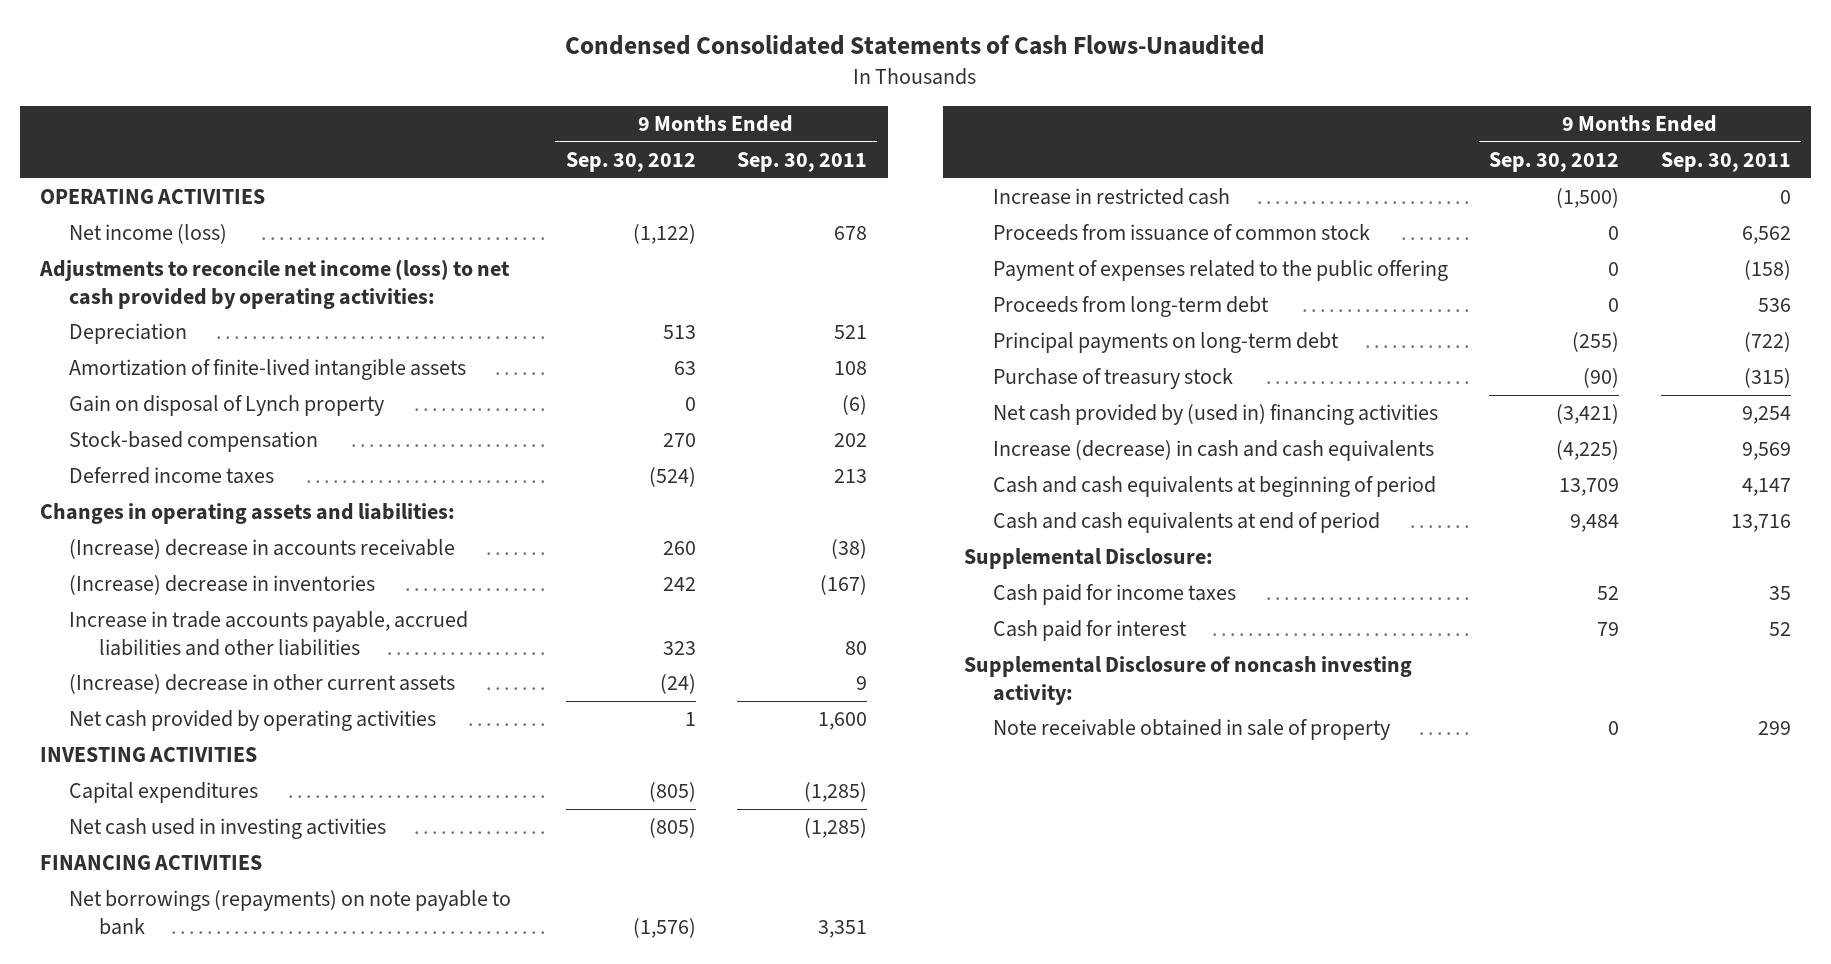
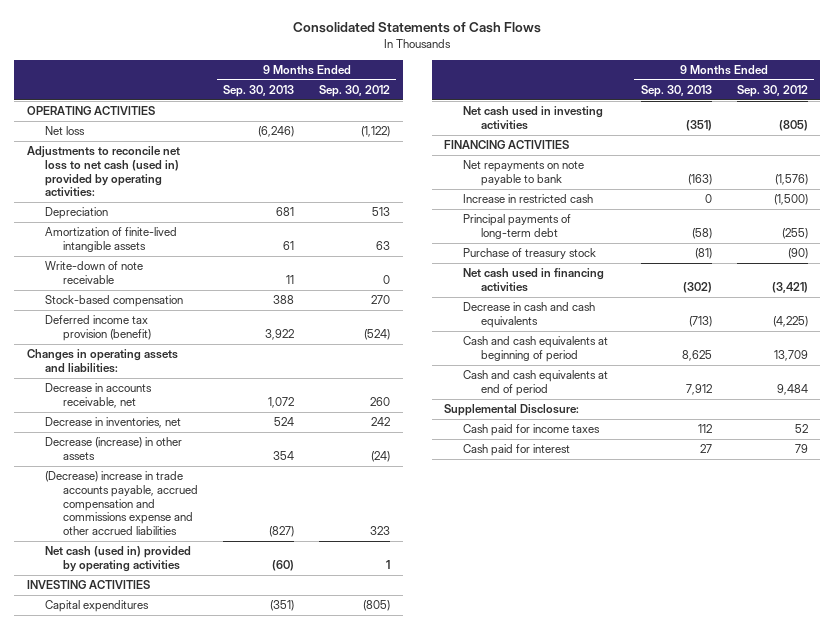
- Condensed Consolidated Statements of Cash Flows-Unaudited
+ Consolidated Statements of Cash Flows
- | 9 Months Ended Sep. 30, 2012 | 9 Months Ended Sep. 30, 2011
+ | 9 Months Ended Sep. 30, 2013 | 9 Months Ended Sep. 30, 2012
- Net income (loss) | (1,122) | 678
- Adjustments to reconcile net income (loss) to net cash provided by operating activities:
+ Net loss | (6,246) | (1,122)
+ Adjustments to reconcile net loss to net cash (used in) provided by operating activities:
- Gain on disposal of Lynch property | 0 | (6)
+ Write-down of note receivable | 11 | 0
- Deferred income taxes | (524) | 213
+ Deferred income tax provision (benefit) | 3,922 | (524)
- (Increase) decrease in accounts receivable | 260 | (38)
- (Increase) decrease in inventories | 242 | (167)
- Increase in trade accounts payable, accrued liabilities and other liabilities | 323 | 80
- (Increase) decrease in other current assets | (24) | 9
- Net cash provided by operating activities | 1 | 1,600
+ Decrease in accounts receivable, net | 1,072 | 260
+ Decrease in inventories, net | 524 | 242
+ Decrease (increase) in other assets | 354 | (24)
+ (Decrease) increase in trade accounts payable, accrued compensation and commissions expense and other accrued liabilities | (827) | 323
+ Net cash (used in) provided by operating activities | (60) | 1
- Net borrowings (repayments) on note payable to bank | (1,576) | 3,351
+ Net repayments on note payable to bank | (163) | (1,576)
- Proceeds from issuance of common stock | 0 | 6,562
- Payment of expenses related to the public offering | 0 | (158)
- Proceeds from long-term debt | 0 | 536
- Principal payments on long-term debt | (255) | (722)
+ Principal payments of long-term debt | (58) | (255)
- Net cash provided by (used in) financing activities | (3,421) | 9,254
- Increase (decrease) in cash and cash equivalents | (4,225) | 9,569
+ Net cash used in financing activities | (302) | (3,421)
+ Decrease in cash and cash equivalents | (713) | (4,225)
- Supplemental Disclosure of noncash investing activity:
- Note receivable obtained in sale of property | 0 | 299

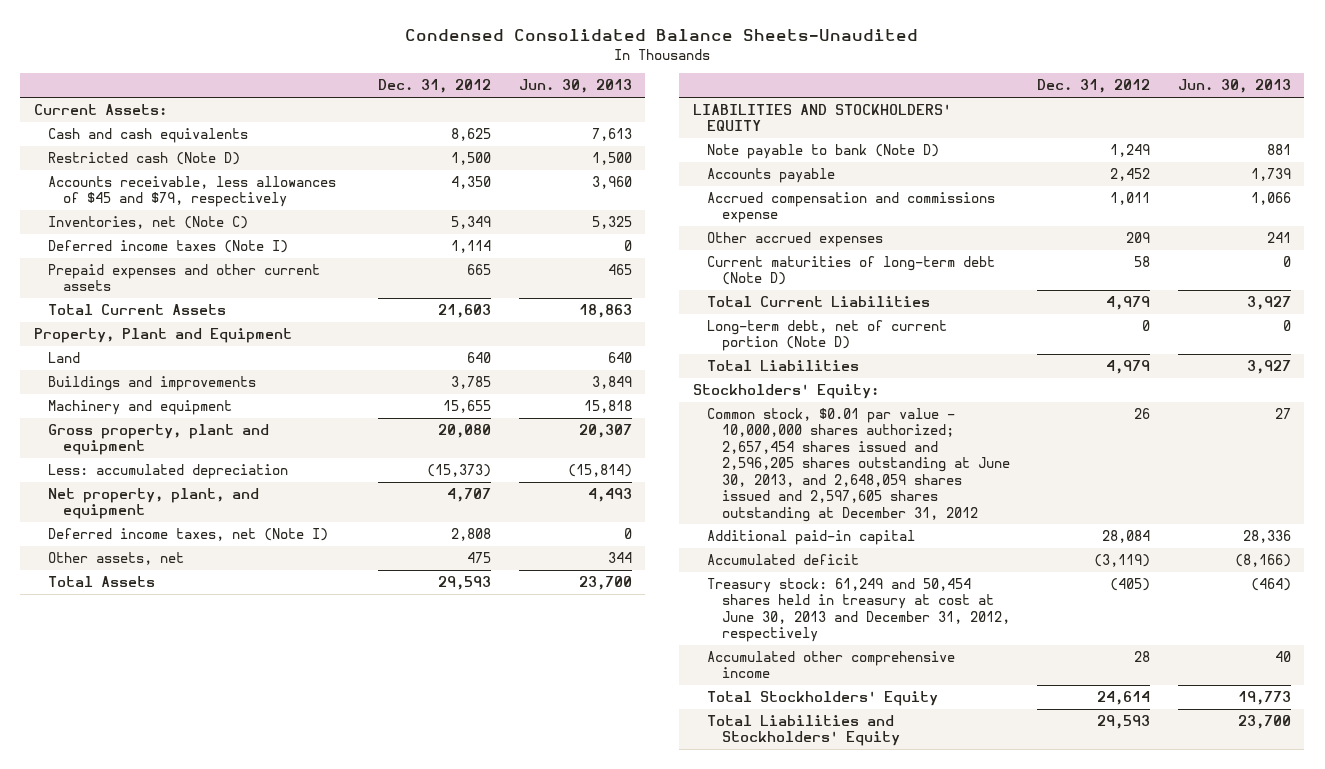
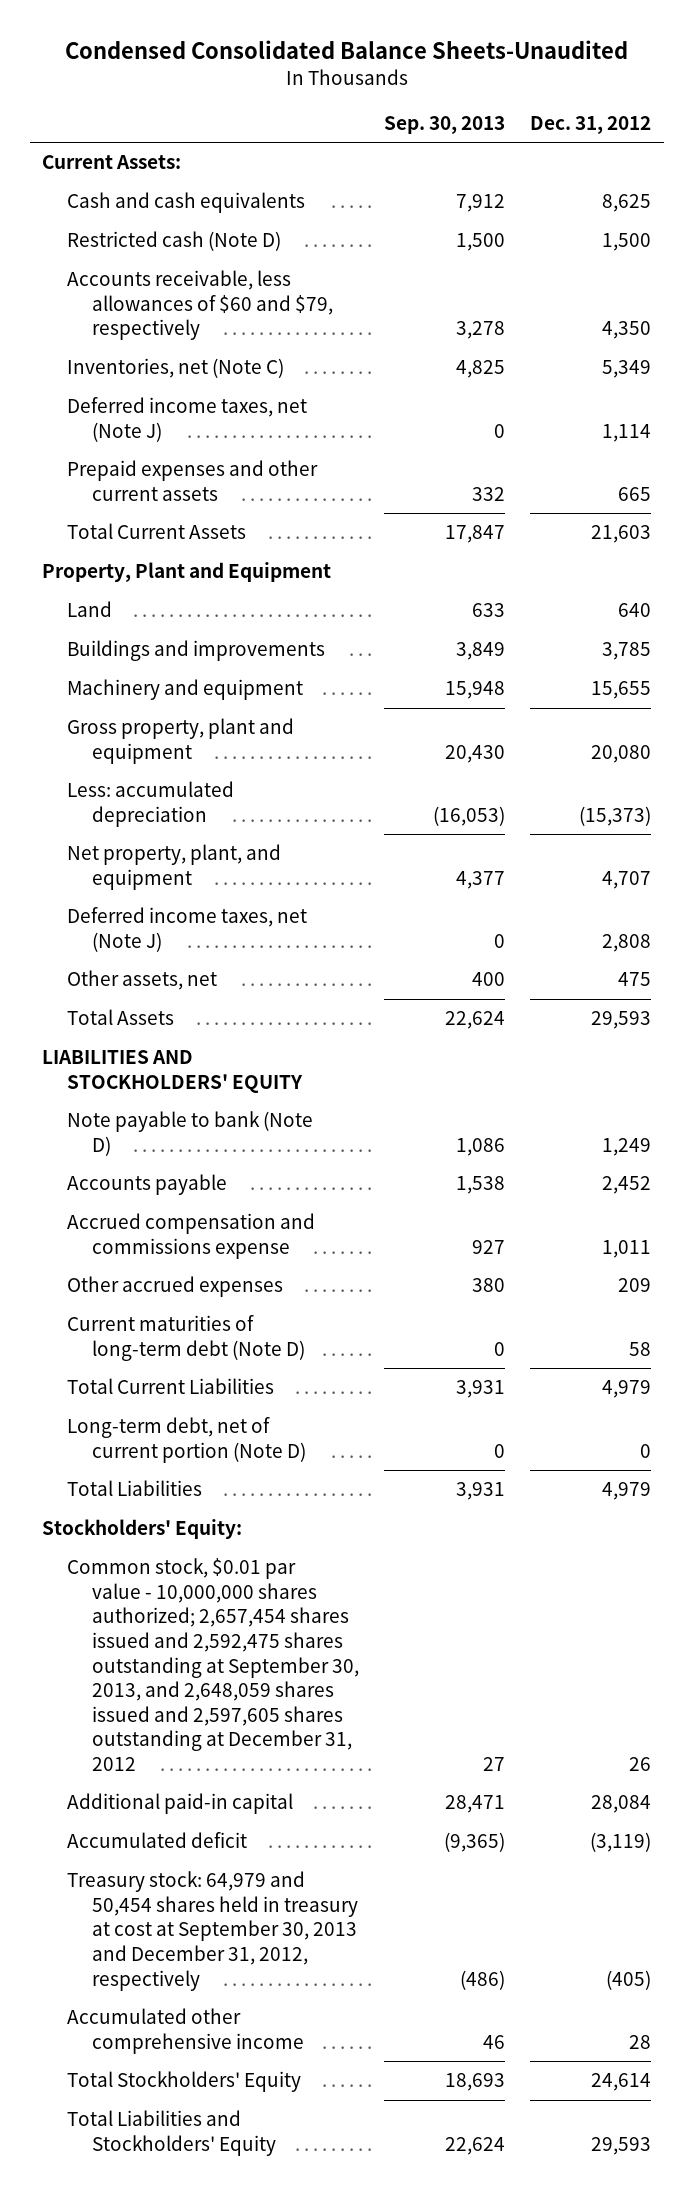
- | Dec. 31, 2012 | Jun. 30, 2013
+ | Sep. 30, 2013 | Dec. 31, 2012
- Accounts receivable, less allowances of $45 and $79, respectively | 4,350 | 3,960
+ Accounts receivable, less allowances of $60 and $79, respectively | 3,278 | 4,350
- Deferred income taxes (Note I) | 1,114 | 0
+ Deferred income taxes, net (Note J) | 0 | 1,114
- Deferred income taxes, net (Note I) | 2,808 | 0
+ Deferred income taxes, net (Note J) | 0 | 2,808
- Common stock, $0.01 par value - 10,000,000 shares authorized; 2,657,454 shares issued and 2,596,205 shares outstanding at June 30, 2013, and 2,648,059 shares issued and 2,597,605 shares outstanding at December 31, 2012 | 26 | 27
+ Common stock, $0.01 par value - 10,000,000 shares authorized; 2,657,454 shares issued and 2,592,475 shares outstanding at September 30, 2013, and 2,648,059 shares issued and 2,597,605 shares outstanding at December 31, 2012 | 27 | 26
- Treasury stock: 61,249 and 50,454 shares held in treasury at cost at June 30, 2013 and December 31, 2012, respectively | (405) | (464)
+ Treasury stock: 64,979 and 50,454 shares held in treasury at cost at September 30, 2013 and December 31, 2012, respectively | (486) | (405)

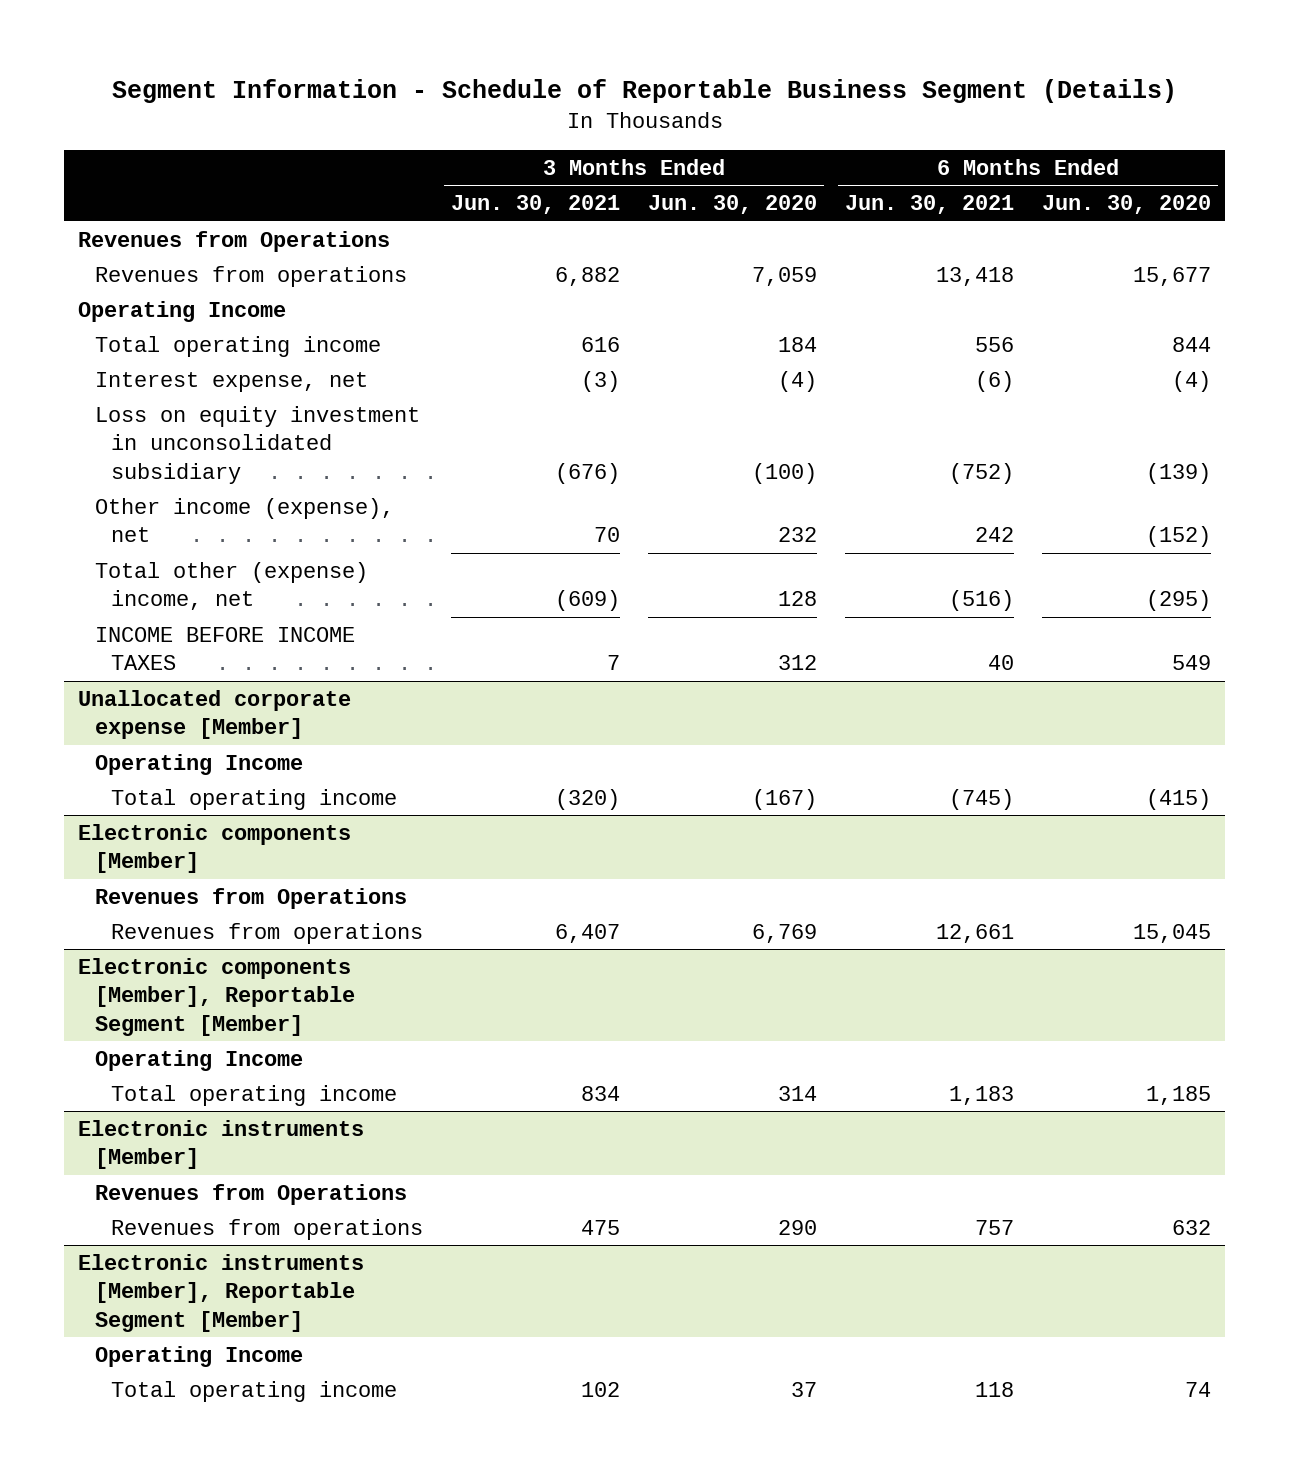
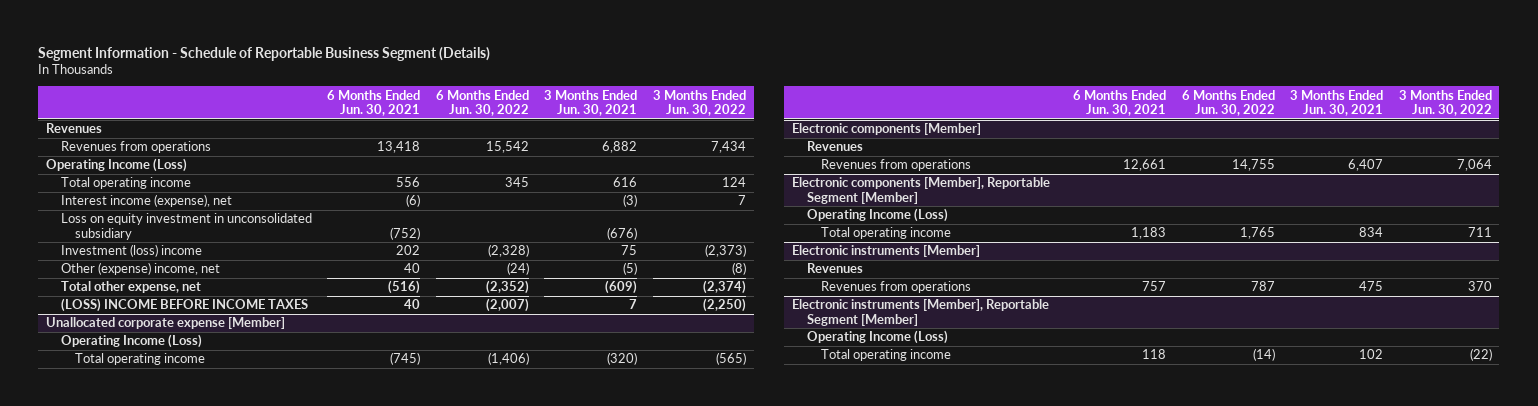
- | 3 Months Ended Jun. 30, 2021 | 3 Months Ended Jun. 30, 2020 | 6 Months Ended Jun. 30, 2021 | 6 Months Ended Jun. 30, 2020
+ | 6 Months Ended Jun. 30, 2021 | 6 Months Ended Jun. 30, 2022 | 3 Months Ended Jun. 30, 2021 | 3 Months Ended Jun. 30, 2022
- Revenues from Operations
+ Revenues
- Operating Income
+ Operating Income (Loss)
- Interest expense, net | (3) | (4) | (6) | (4)
+ Interest income (expense), net | (6) | | (3) | 7
- Other income (expense), net | 70 | 232 | 242 | (152)
- Total other (expense) income, net | (609) | 128 | (516) | (295)
- INCOME BEFORE INCOME TAXES | 7 | 312 | 40 | 549
+ Investment (loss) income | 202 | (2,328) | 75 | (2,373)
+ Other (expense) income, net | 40 | (24) | (5) | (8)
+ Total other expense, net | (516) | (2,352) | (609) | (2,374)
+ (LOSS) INCOME BEFORE INCOME TAXES | 40 | (2,007) | 7 | (2,250)
@ Unallocated corporate expense [Member]
- Operating Income
+ Operating Income (Loss)
@ Electronic components [Member]
- Revenues from Operations
+ Revenues
@ Electronic components [Member], Reportable Segment [Member]
- Operating Income
+ Operating Income (Loss)
@ Electronic instruments [Member]
- Revenues from Operations
+ Revenues
@ Electronic instruments [Member], Reportable Segment [Member]
- Operating Income
+ Operating Income (Loss)

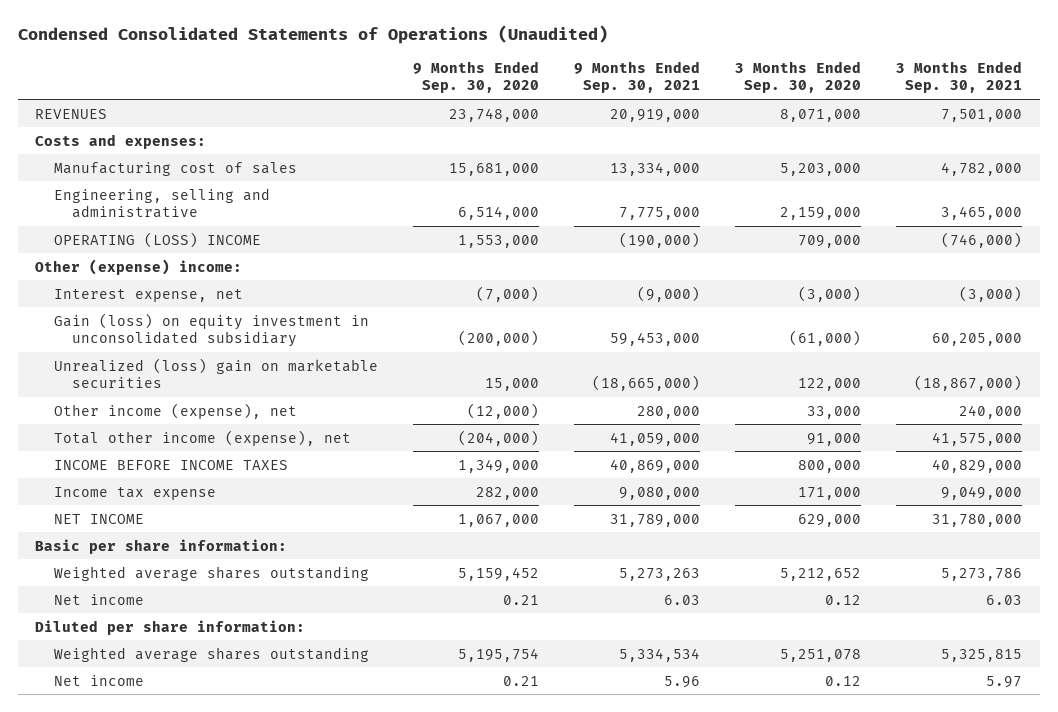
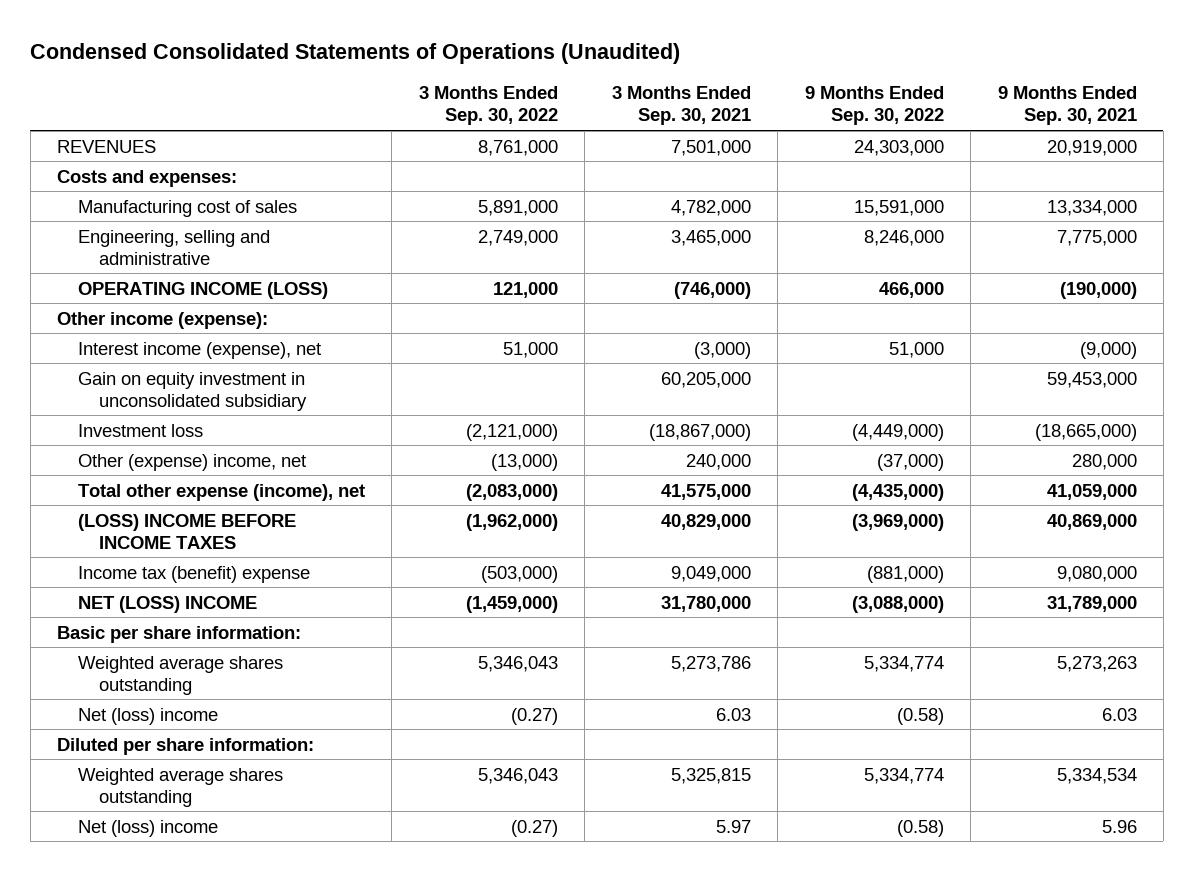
- | 9 Months Ended Sep. 30, 2020 | 9 Months Ended Sep. 30, 2021 | 3 Months Ended Sep. 30, 2020 | 3 Months Ended Sep. 30, 2021
+ | 3 Months Ended Sep. 30, 2022 | 3 Months Ended Sep. 30, 2021 | 9 Months Ended Sep. 30, 2022 | 9 Months Ended Sep. 30, 2021
- OPERATING (LOSS) INCOME | 1,553,000 | (190,000) | 709,000 | (746,000)
- Other (expense) income:
- Interest expense, net | (7,000) | (9,000) | (3,000) | (3,000)
- Gain (loss) on equity investment in unconsolidated subsidiary | (200,000) | 59,453,000 | (61,000) | 60,205,000
- Unrealized (loss) gain on marketable securities | 15,000 | (18,665,000) | 122,000 | (18,867,000)
- Other income (expense), net | (12,000) | 280,000 | 33,000 | 240,000
- Total other income (expense), net | (204,000) | 41,059,000 | 91,000 | 41,575,000
- INCOME BEFORE INCOME TAXES | 1,349,000 | 40,869,000 | 800,000 | 40,829,000
- Income tax expense | 282,000 | 9,080,000 | 171,000 | 9,049,000
- NET INCOME | 1,067,000 | 31,789,000 | 629,000 | 31,780,000
+ OPERATING INCOME (LOSS) | 121,000 | (746,000) | 466,000 | (190,000)
+ Other income (expense):
+ Interest income (expense), net | 51,000 | (3,000) | 51,000 | (9,000)
+ Gain on equity investment in unconsolidated subsidiary | | 60,205,000 | | 59,453,000
+ Investment loss | (2,121,000) | (18,867,000) | (4,449,000) | (18,665,000)
+ Other (expense) income, net | (13,000) | 240,000 | (37,000) | 280,000
+ Total other expense (income), net | (2,083,000) | 41,575,000 | (4,435,000) | 41,059,000
+ (LOSS) INCOME BEFORE INCOME TAXES | (1,962,000) | 40,829,000 | (3,969,000) | 40,869,000
+ Income tax (benefit) expense | (503,000) | 9,049,000 | (881,000) | 9,080,000
+ NET (LOSS) INCOME | (1,459,000) | 31,780,000 | (3,088,000) | 31,789,000
- Net income | 0.21 | 6.03 | 0.12 | 6.03
+ Net (loss) income | (0.27) | 6.03 | (0.58) | 6.03
- Net income | 0.21 | 5.96 | 0.12 | 5.97
+ Net (loss) income | (0.27) | 5.97 | (0.58) | 5.96

